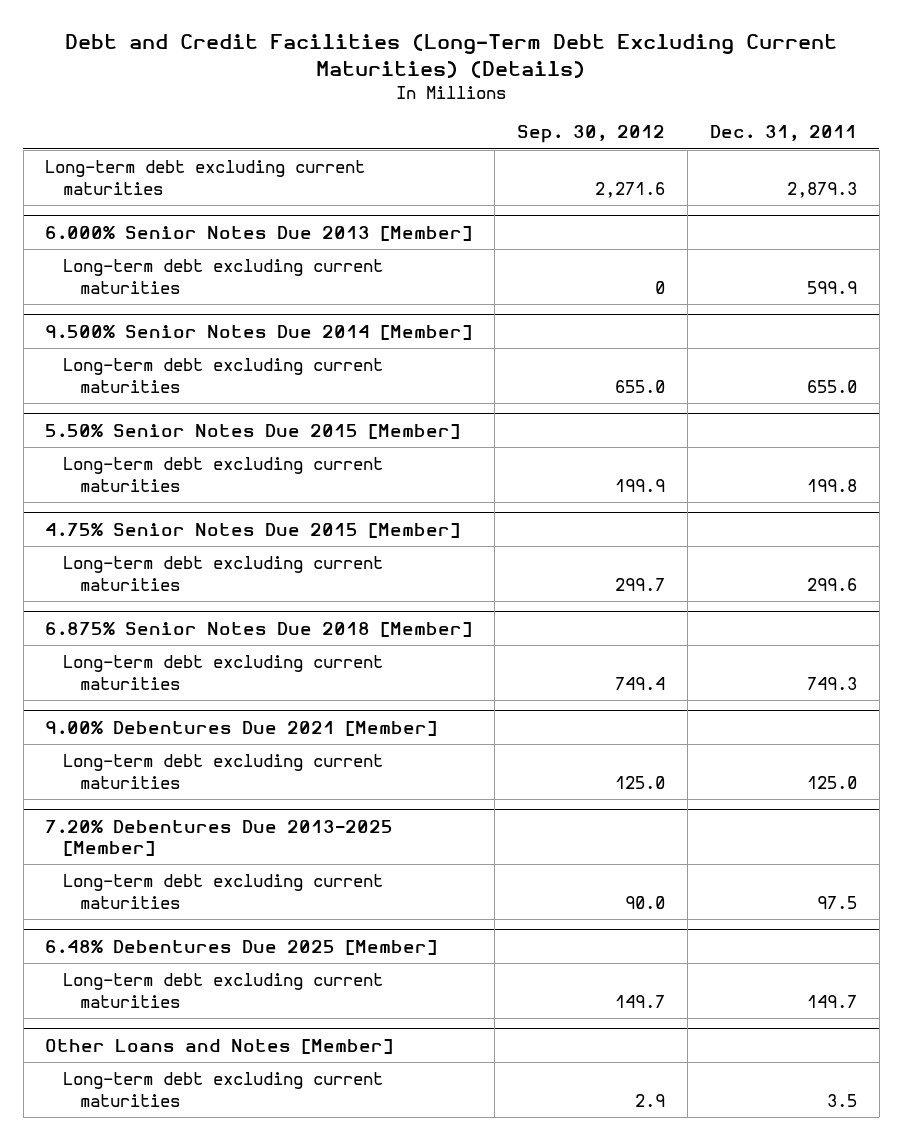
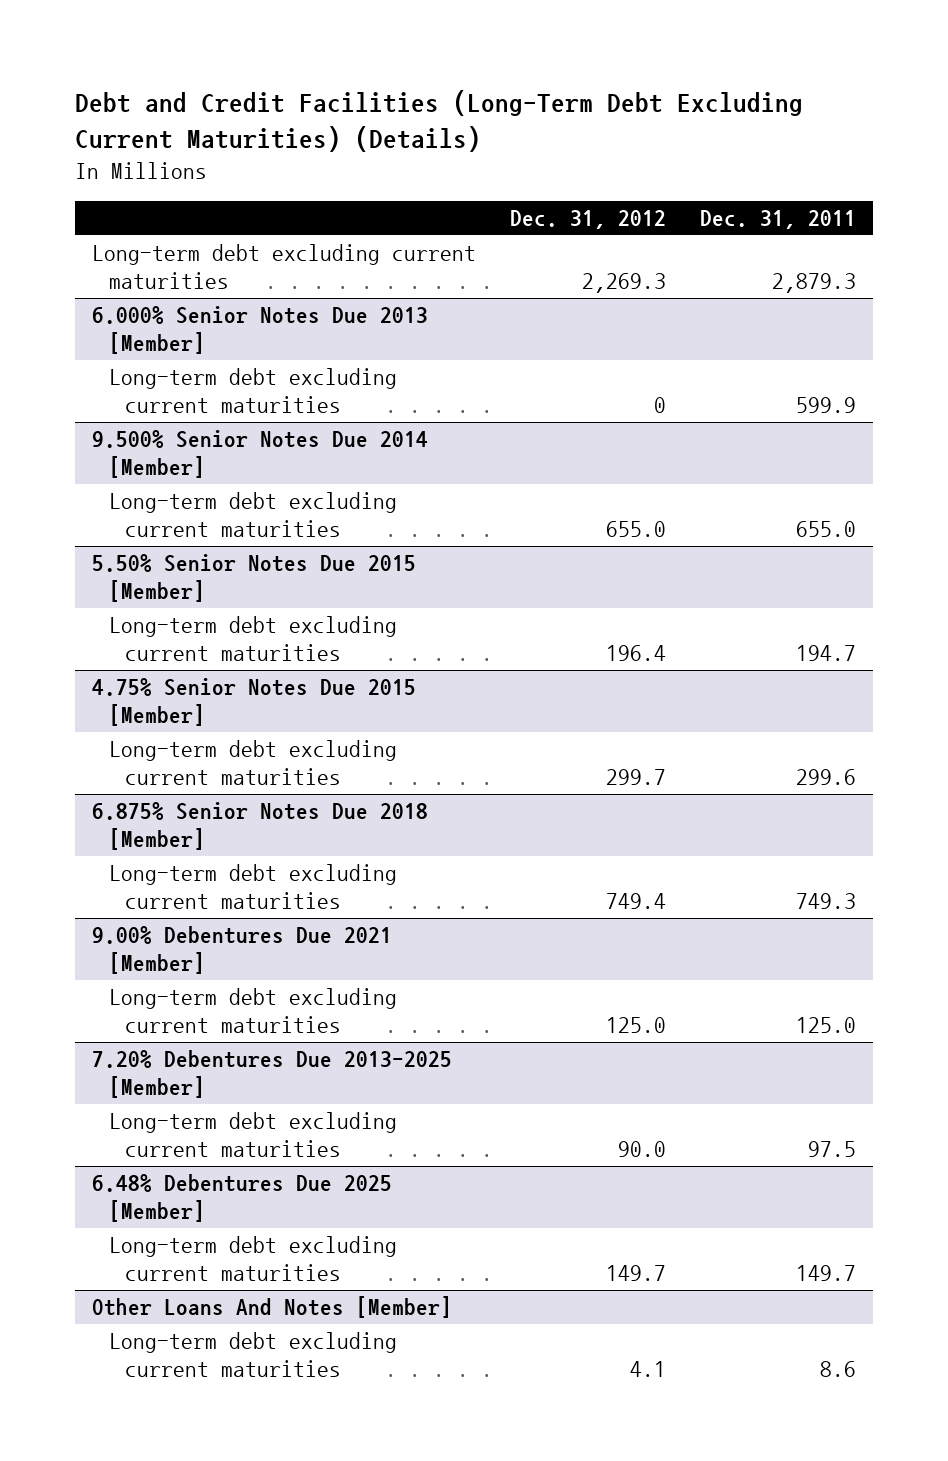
- | Sep. 30, 2012 | Dec. 31, 2011
+ | Dec. 31, 2012 | Dec. 31, 2011
@ 5.50% Senior Notes Due 2015 [Member]
- Long-term debt excluding current maturities | 199.9 | 199.8
+ Long-term debt excluding current maturities | 196.4 | 194.7
- Other Loans and Notes [Member]
- Long-term debt excluding current maturities | 2.9 | 3.5
+ Other Loans And Notes [Member]
+ Long-term debt excluding current maturities | 4.1 | 8.6

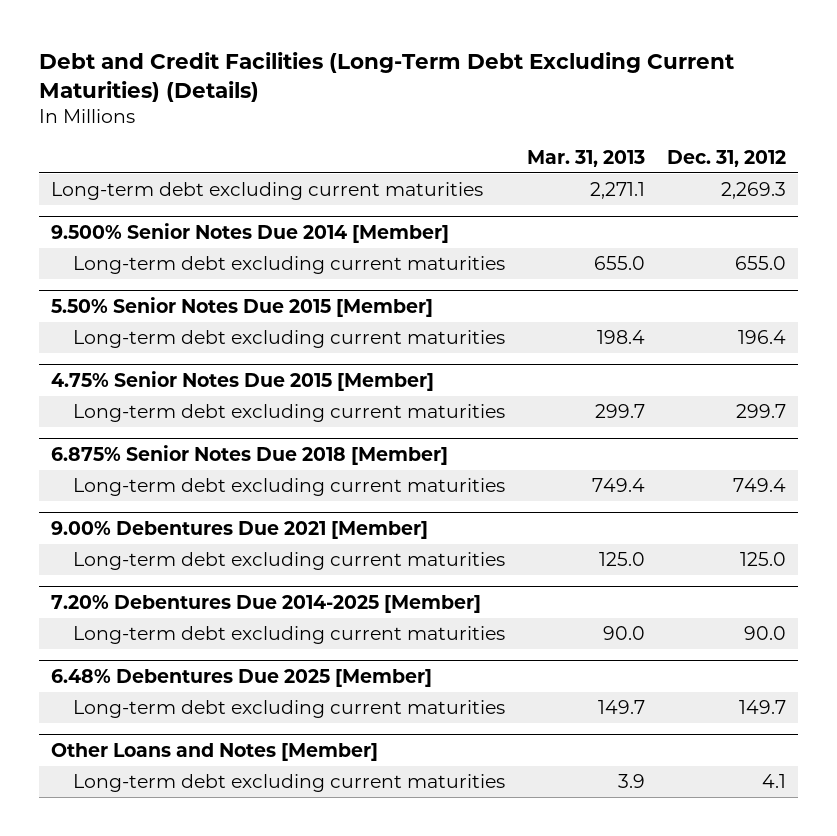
- | Dec. 31, 2012 | Dec. 31, 2011
+ | Mar. 31, 2013 | Dec. 31, 2012
- 6.000% Senior Notes Due 2013 [Member]
- Long-term debt excluding current maturities | 0 | 599.9
- 7.20% Debentures Due 2013-2025 [Member]
+ 7.20% Debentures Due 2014-2025 [Member]
- Other Loans And Notes [Member]
+ Other Loans and Notes [Member]

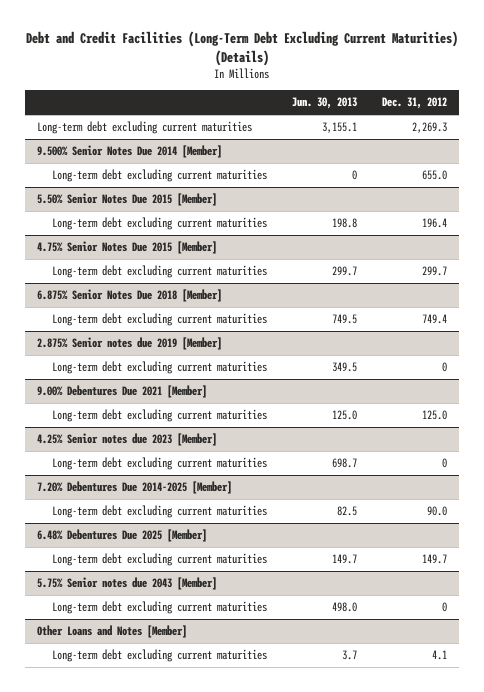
- | Mar. 31, 2013 | Dec. 31, 2012
+ | Jun. 30, 2013 | Dec. 31, 2012
+ 2.875% Senior notes due 2019 [Member]
+ Long-term debt excluding current maturities | 349.5 | 0
+ 4.25% Senior notes due 2023 [Member]
+ Long-term debt excluding current maturities | 698.7 | 0
+ 5.75% Senior notes due 2043 [Member]
+ Long-term debt excluding current maturities | 498.0 | 0

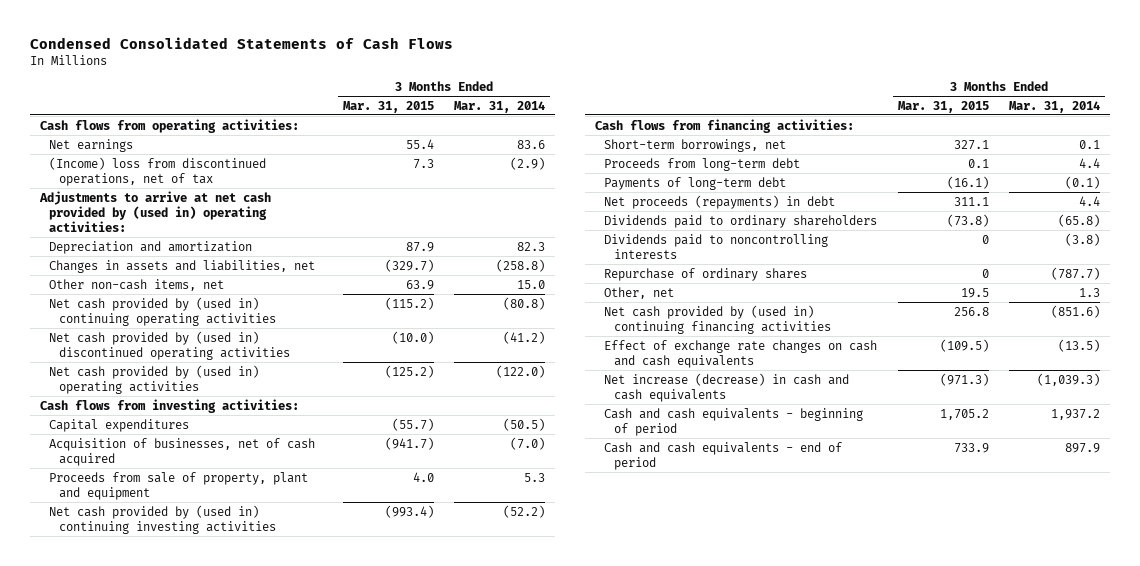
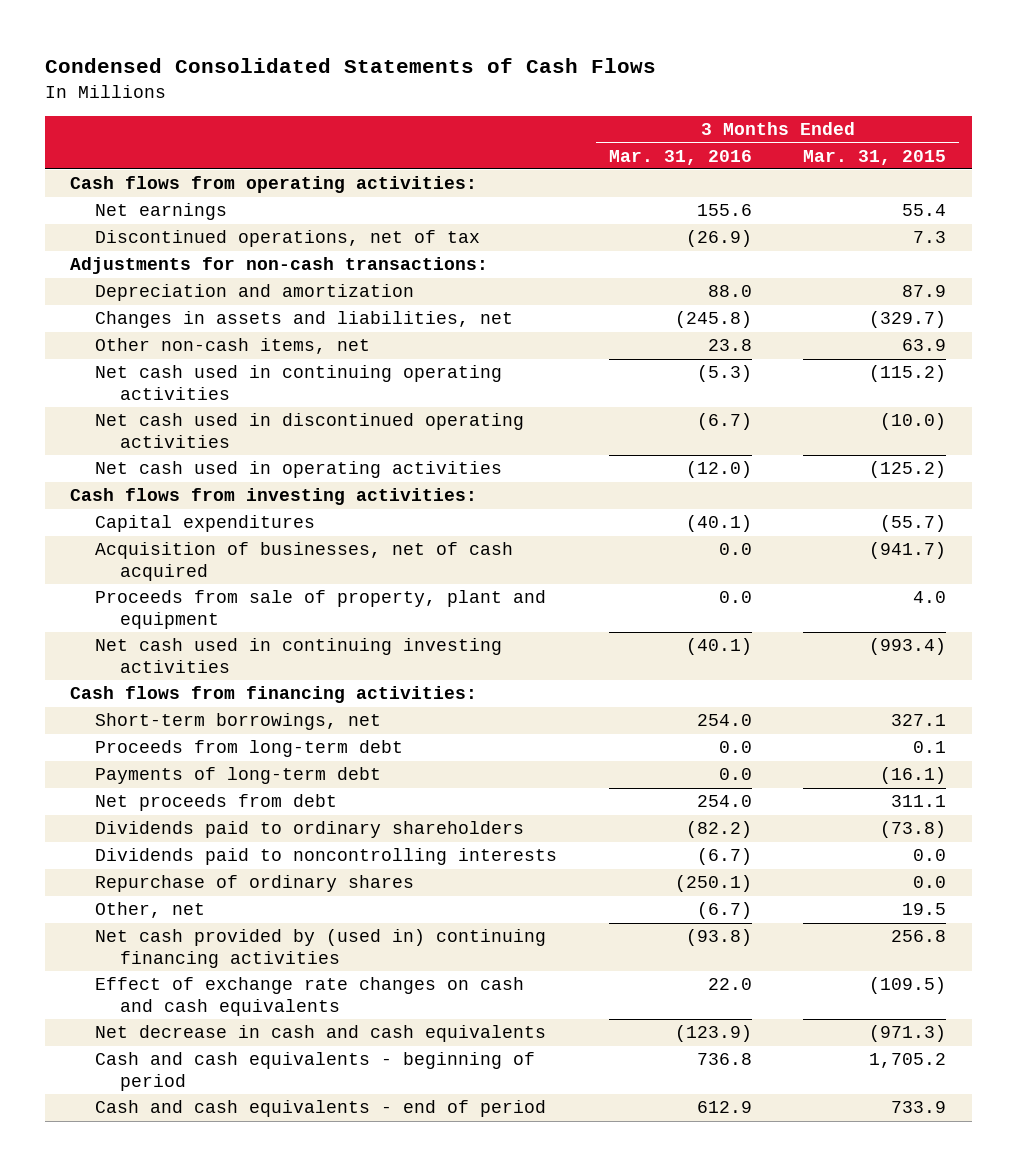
- | 3 Months Ended Mar. 31, 2015 | 3 Months Ended Mar. 31, 2014
+ | 3 Months Ended Mar. 31, 2016 | 3 Months Ended Mar. 31, 2015
- (Income) loss from discontinued operations, net of tax | 7.3 | (2.9)
- Adjustments to arrive at net cash provided by (used in) operating activities:
+ Discontinued operations, net of tax | (26.9) | 7.3
+ Adjustments for non-cash transactions:
- Net cash provided by (used in) continuing operating activities | (115.2) | (80.8)
- Net cash provided by (used in) discontinued operating activities | (10.0) | (41.2)
- Net cash provided by (used in) operating activities | (125.2) | (122.0)
+ Net cash used in continuing operating activities | (5.3) | (115.2)
+ Net cash used in discontinued operating activities | (6.7) | (10.0)
+ Net cash used in operating activities | (12.0) | (125.2)
- Net cash provided by (used in) continuing investing activities | (993.4) | (52.2)
+ Net cash used in continuing investing activities | (40.1) | (993.4)
- Net proceeds (repayments) in debt | 311.1 | 4.4
+ Net proceeds from debt | 254.0 | 311.1
- Dividends paid to noncontrolling interests | 0 | (3.8)
- Repurchase of ordinary shares | 0 | (787.7)
+ Dividends paid to noncontrolling interests | (6.7) | 0.0
+ Repurchase of ordinary shares | (250.1) | 0.0
- Net increase (decrease) in cash and cash equivalents | (971.3) | (1,039.3)
+ Net decrease in cash and cash equivalents | (123.9) | (971.3)

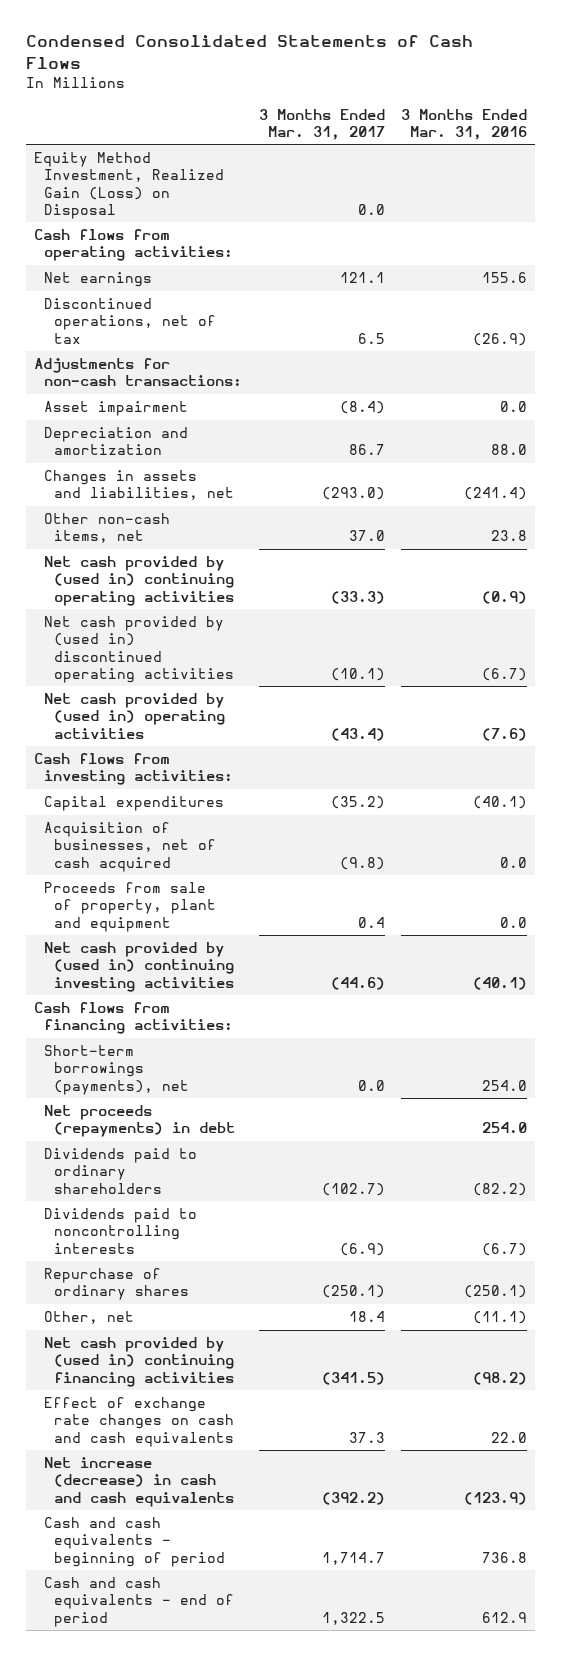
- | 3 Months Ended Mar. 31, 2016 | 3 Months Ended Mar. 31, 2015
+ | 3 Months Ended Mar. 31, 2017 | 3 Months Ended Mar. 31, 2016
+ Equity Method Investment, Realized Gain (Loss) on Disposal | 0.0 |
+ Asset impairment | (8.4) | 0.0
- Changes in assets and liabilities, net | (245.8) | (329.7)
+ Changes in assets and liabilities, net | (293.0) | (241.4)
- Net cash used in continuing operating activities | (5.3) | (115.2)
- Net cash used in discontinued operating activities | (6.7) | (10.0)
- Net cash used in operating activities | (12.0) | (125.2)
+ Net cash provided by (used in) continuing operating activities | (33.3) | (0.9)
+ Net cash provided by (used in) discontinued operating activities | (10.1) | (6.7)
+ Net cash provided by (used in) operating activities | (43.4) | (7.6)
- Net cash used in continuing investing activities | (40.1) | (993.4)
+ Net cash provided by (used in) continuing investing activities | (44.6) | (40.1)
- Short-term borrowings, net | 254.0 | 327.1
- Proceeds from long-term debt | 0.0 | 0.1
- Payments of long-term debt | 0.0 | (16.1)
- Net proceeds from debt | 254.0 | 311.1
+ Short-term borrowings (payments), net | 0.0 | 254.0
+ Net proceeds (repayments) in debt | | 254.0
- Other, net | (6.7) | 19.5
- Net cash provided by (used in) continuing financing activities | (93.8) | 256.8
+ Other, net | 18.4 | (11.1)
+ Net cash provided by (used in) continuing financing activities | (341.5) | (98.2)
- Net decrease in cash and cash equivalents | (123.9) | (971.3)
+ Net increase (decrease) in cash and cash equivalents | (392.2) | (123.9)

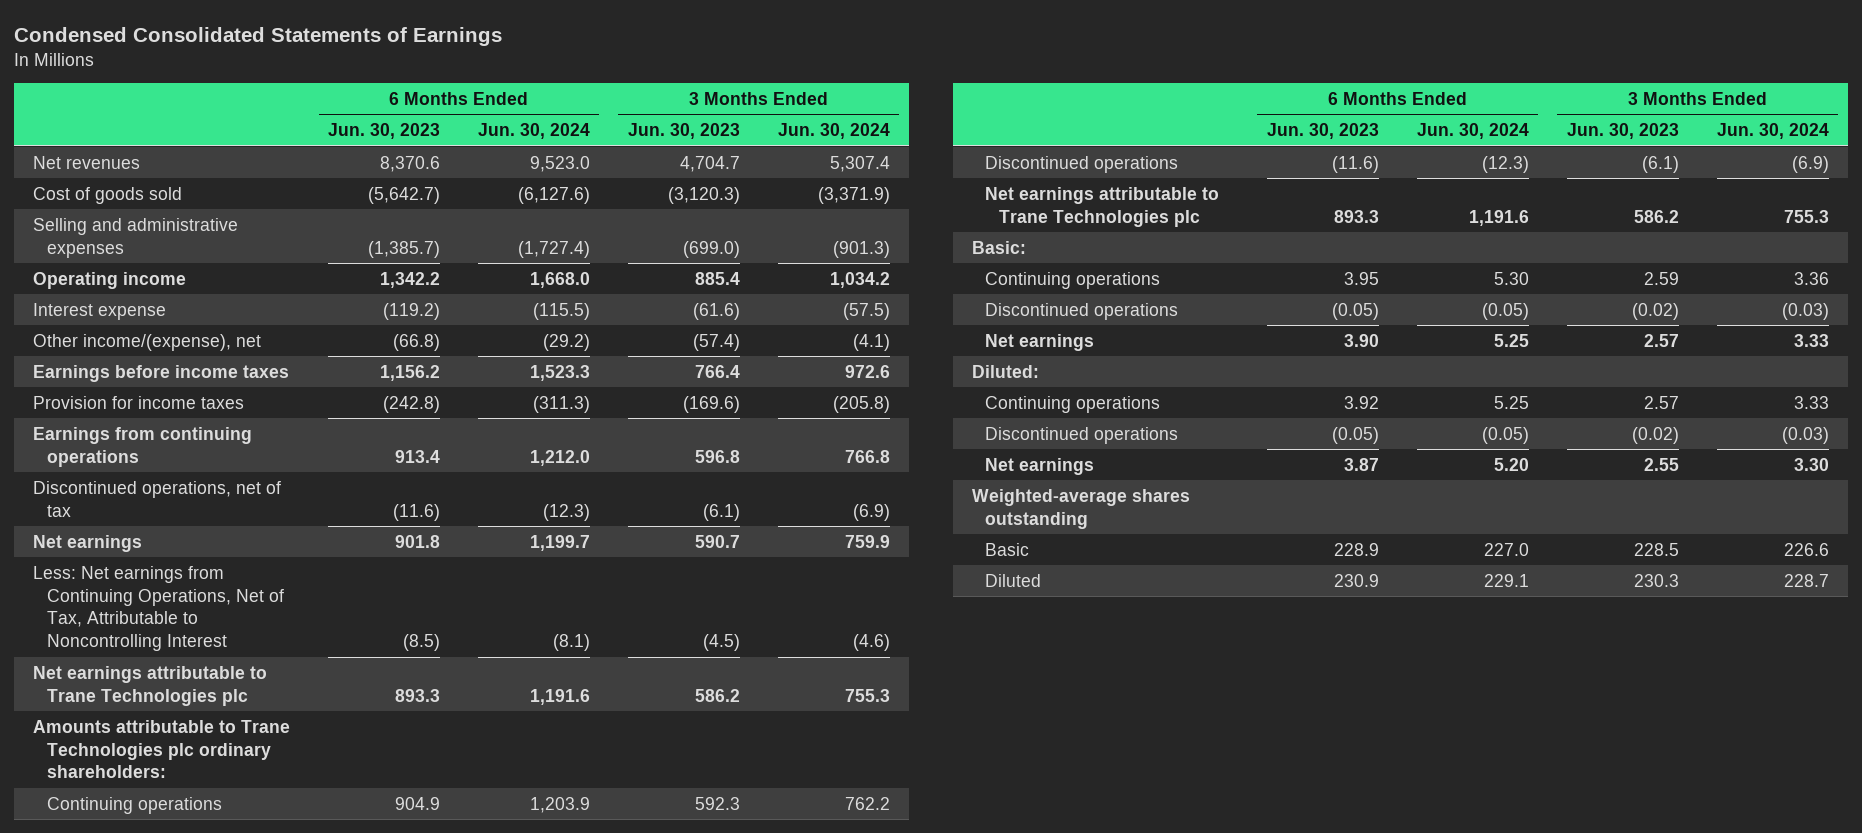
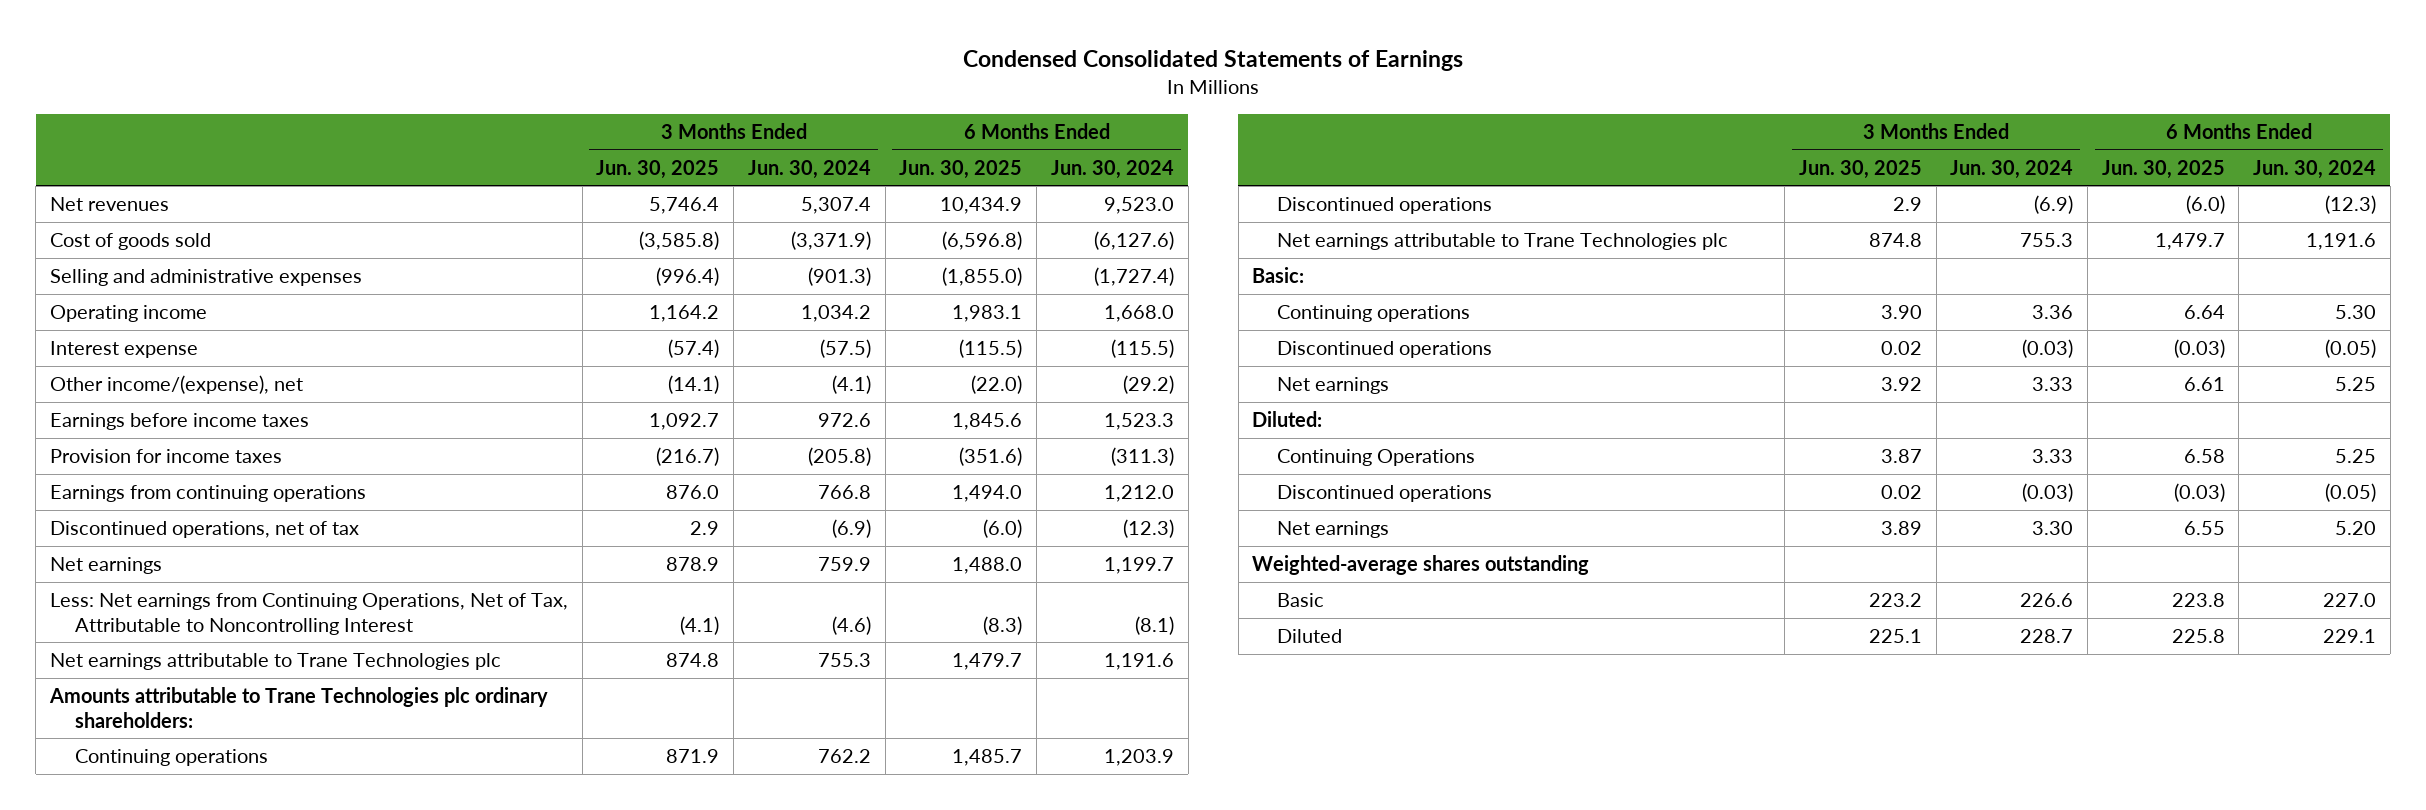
- | 6 Months Ended Jun. 30, 2023 | 6 Months Ended Jun. 30, 2024 | 3 Months Ended Jun. 30, 2023 | 3 Months Ended Jun. 30, 2024
+ | 3 Months Ended Jun. 30, 2025 | 3 Months Ended Jun. 30, 2024 | 6 Months Ended Jun. 30, 2025 | 6 Months Ended Jun. 30, 2024
- Continuing operations | 3.92 | 5.25 | 2.57 | 3.33
+ Continuing Operations | 3.87 | 3.33 | 6.58 | 5.25

